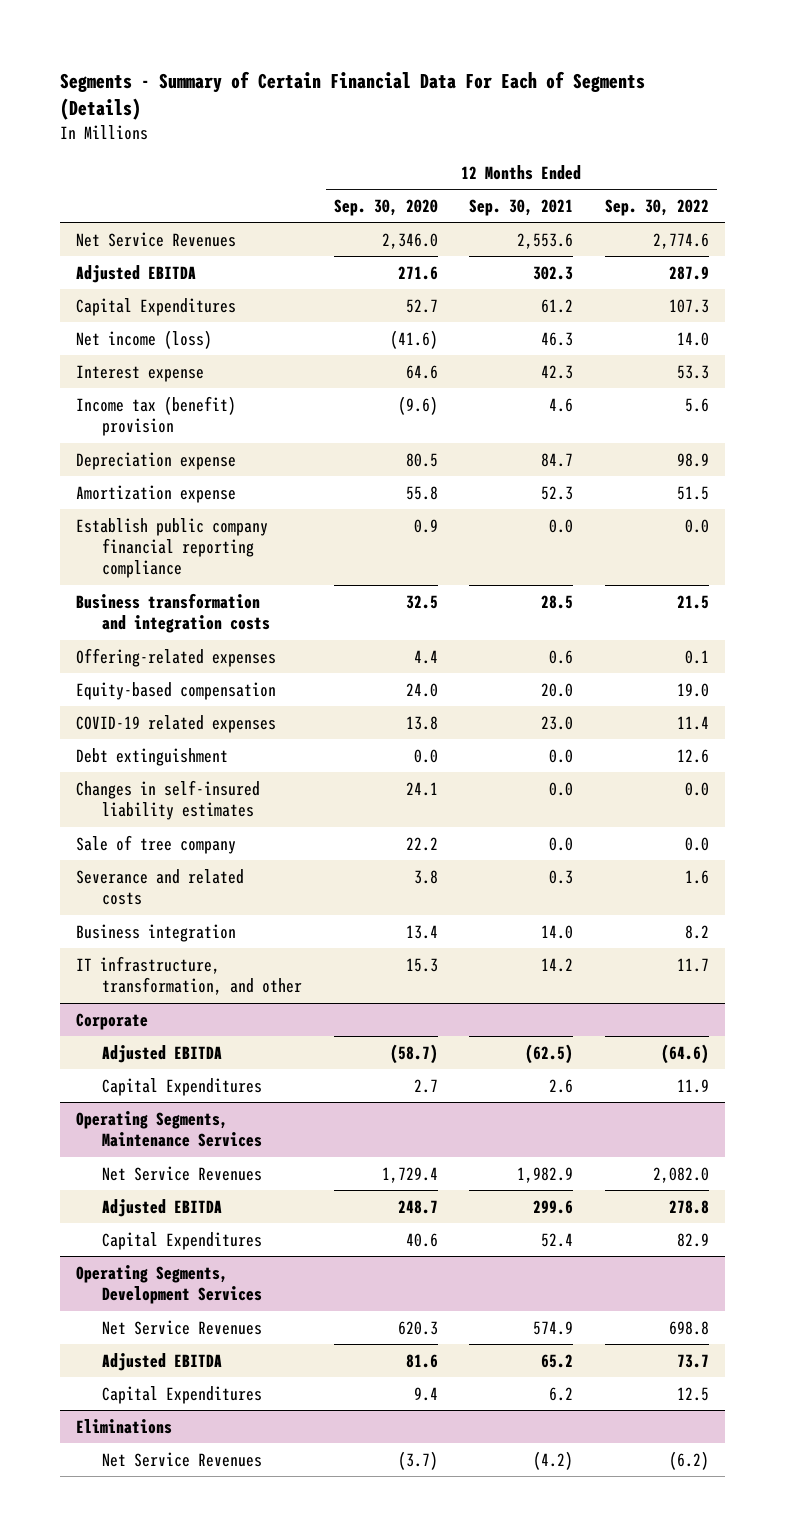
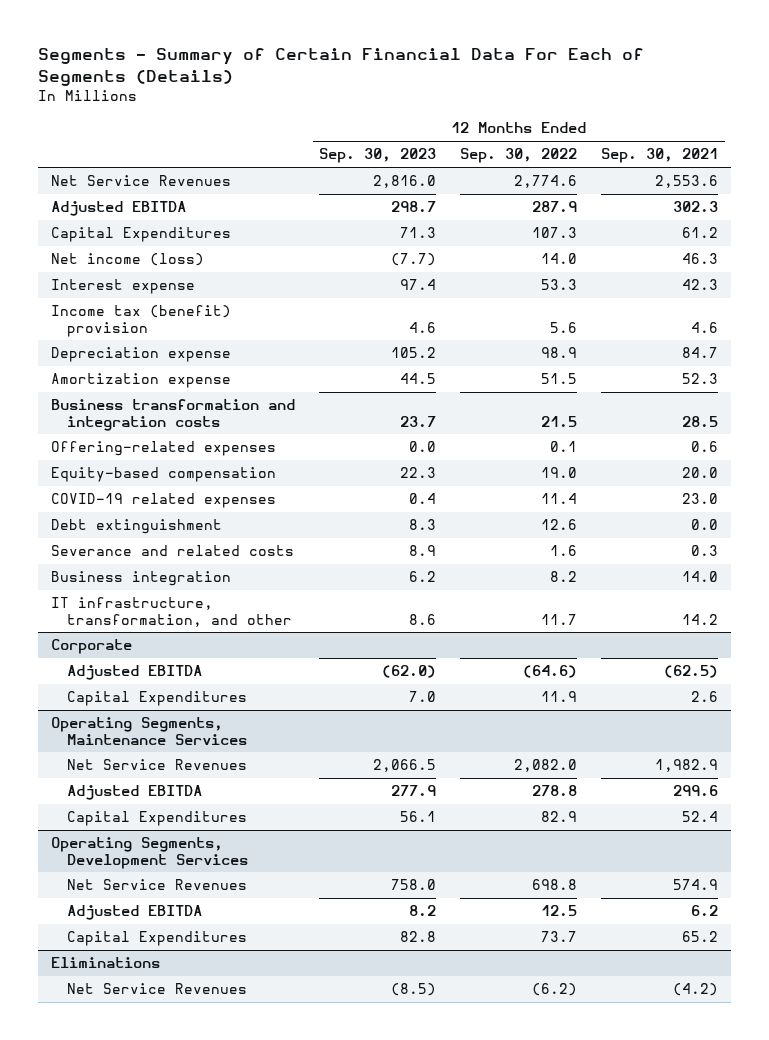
- | 12 Months Ended Sep. 30, 2020 | 12 Months Ended Sep. 30, 2021 | 12 Months Ended Sep. 30, 2022
+ | 12 Months Ended Sep. 30, 2023 | 12 Months Ended Sep. 30, 2022 | 12 Months Ended Sep. 30, 2021
- Establish public company financial reporting compliance | 0.9 | 0.0 | 0.0
- Changes in self-insured liability estimates | 24.1 | 0.0 | 0.0
- Sale of tree company | 22.2 | 0.0 | 0.0
@ Operating Segments, Development Services
- Adjusted EBITDA | 81.6 | 65.2 | 73.7
- Capital Expenditures | 9.4 | 6.2 | 12.5
+ Adjusted EBITDA | 8.2 | 12.5 | 6.2
+ Capital Expenditures | 82.8 | 73.7 | 65.2

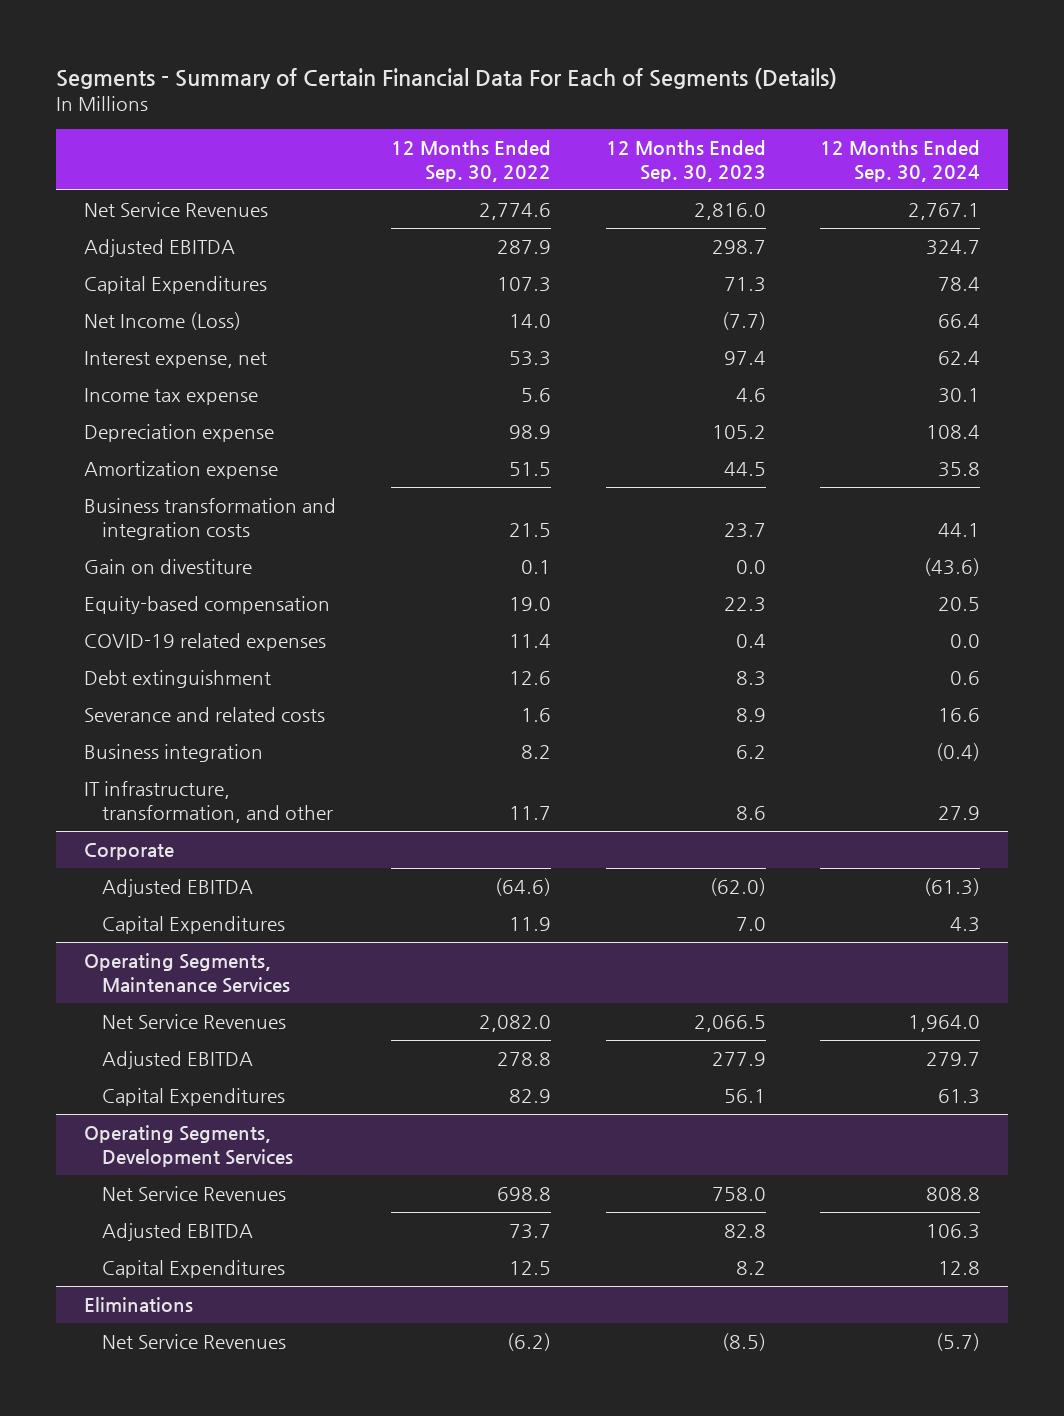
- | 12 Months Ended Sep. 30, 2023 | 12 Months Ended Sep. 30, 2022 | 12 Months Ended Sep. 30, 2021
+ | 12 Months Ended Sep. 30, 2022 | 12 Months Ended Sep. 30, 2023 | 12 Months Ended Sep. 30, 2024
- Net income (loss) | (7.7) | 14.0 | 46.3
- Interest expense | 97.4 | 53.3 | 42.3
- Income tax (benefit) provision | 4.6 | 5.6 | 4.6
+ Net Income (Loss) | 14.0 | (7.7) | 66.4
+ Interest expense, net | 53.3 | 97.4 | 62.4
+ Income tax expense | 5.6 | 4.6 | 30.1
- Offering-related expenses | 0.0 | 0.1 | 0.6
+ Gain on divestiture | 0.1 | 0.0 | (43.6)
@ Operating Segments, Development Services
- Adjusted EBITDA | 8.2 | 12.5 | 6.2
- Capital Expenditures | 82.8 | 73.7 | 65.2
+ Adjusted EBITDA | 73.7 | 82.8 | 106.3
+ Capital Expenditures | 12.5 | 8.2 | 12.8

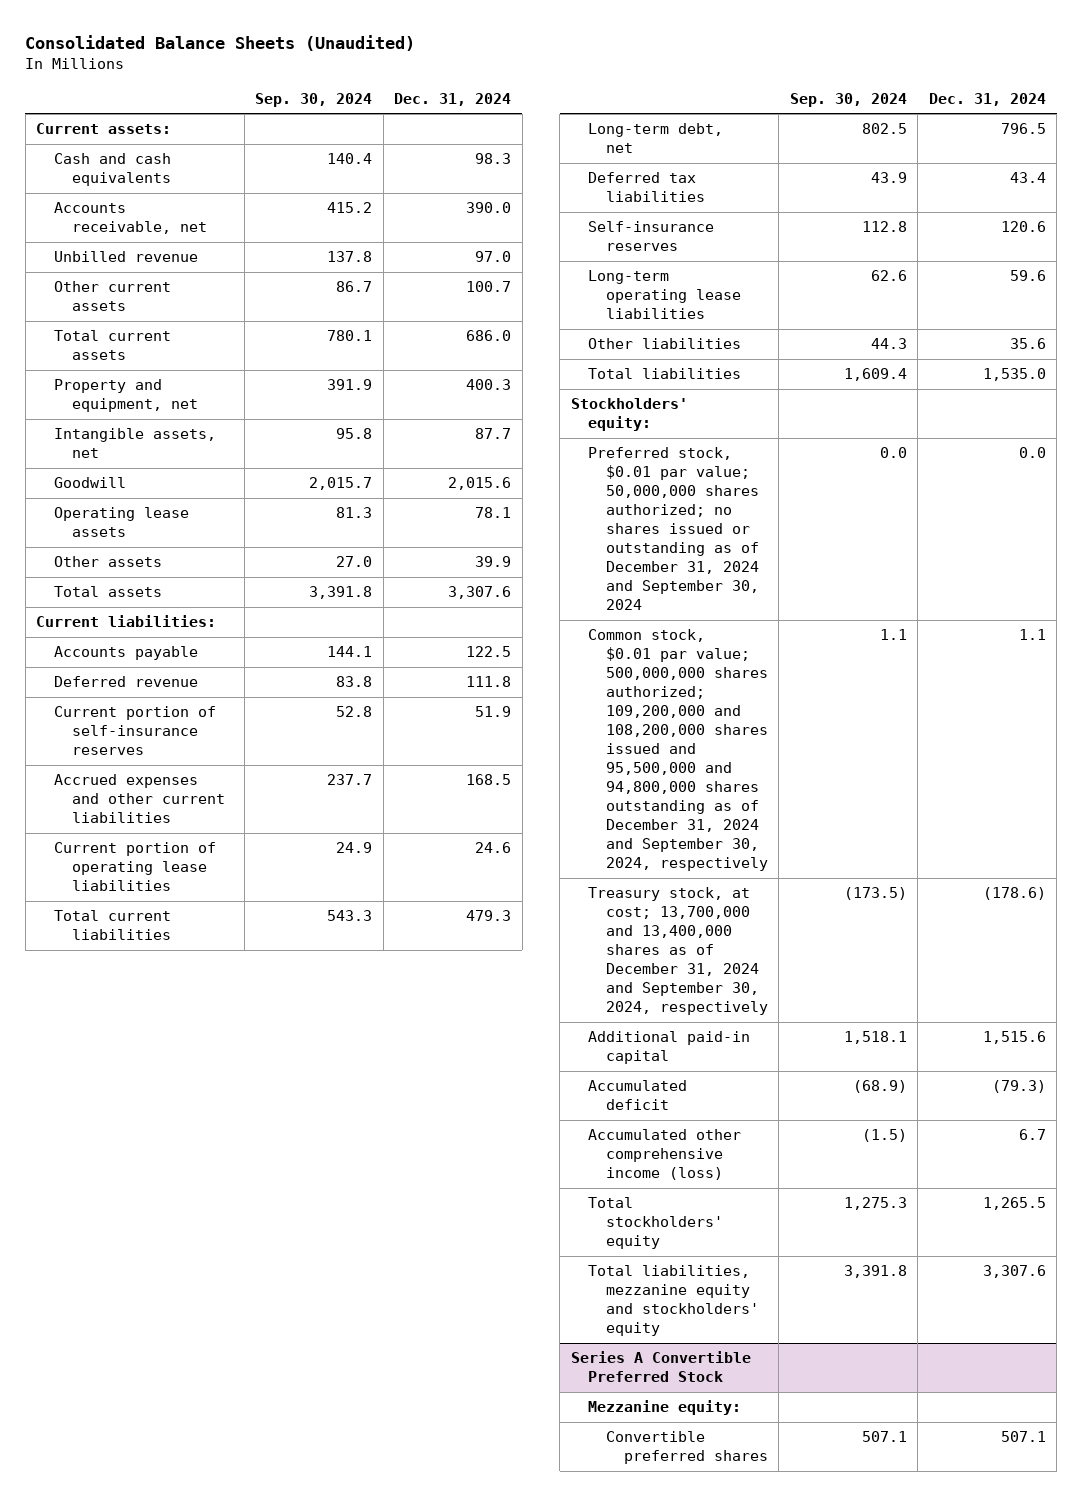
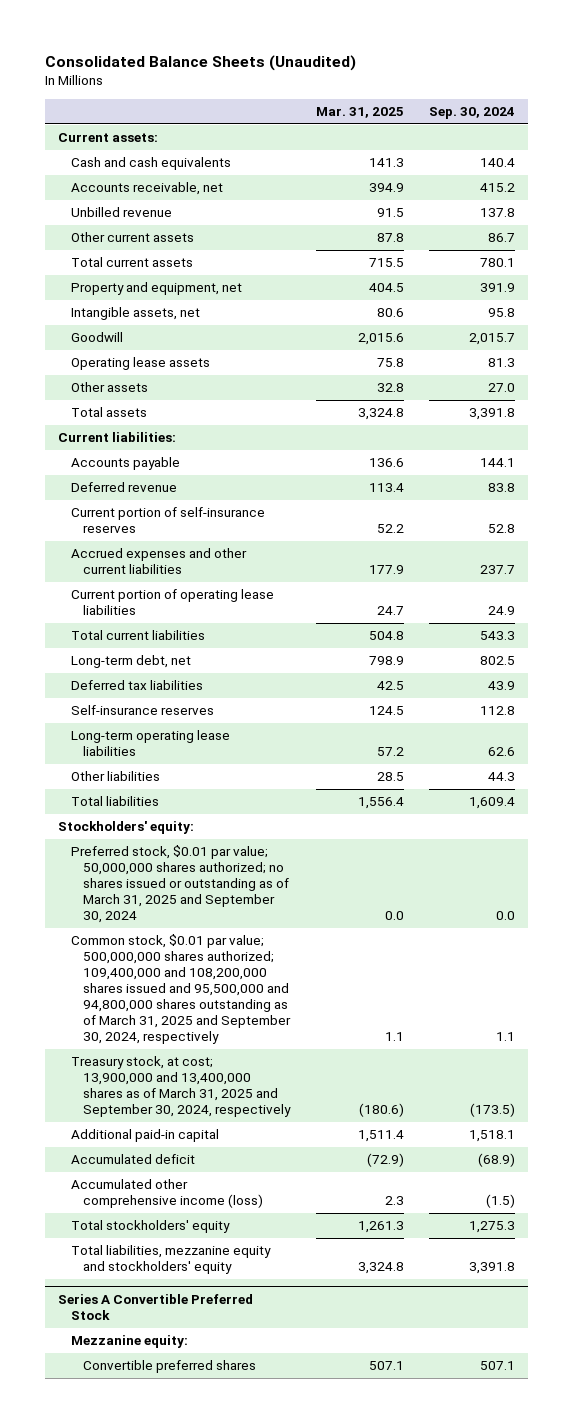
- | Sep. 30, 2024 | Dec. 31, 2024
+ | Mar. 31, 2025 | Sep. 30, 2024
- Preferred stock, $0.01 par value; 50,000,000 shares authorized; no shares issued or outstanding as of December 31, 2024 and September 30, 2024 | 0.0 | 0.0
- Common stock, $0.01 par value; 500,000,000 shares authorized; 109,200,000 and 108,200,000 shares issued and 95,500,000 and 94,800,000 shares outstanding as of December 31, 2024 and September 30, 2024, respectively | 1.1 | 1.1
- Treasury stock, at cost; 13,700,000 and 13,400,000 shares as of December 31, 2024 and September 30, 2024, respectively | (173.5) | (178.6)
+ Preferred stock, $0.01 par value; 50,000,000 shares authorized; no shares issued or outstanding as of March 31, 2025 and September 30, 2024 | 0.0 | 0.0
+ Common stock, $0.01 par value; 500,000,000 shares authorized; 109,400,000 and 108,200,000 shares issued and 95,500,000 and 94,800,000 shares outstanding as of March 31, 2025 and September 30, 2024, respectively | 1.1 | 1.1
+ Treasury stock, at cost; 13,900,000 and 13,400,000 shares as of March 31, 2025 and September 30, 2024, respectively | (180.6) | (173.5)

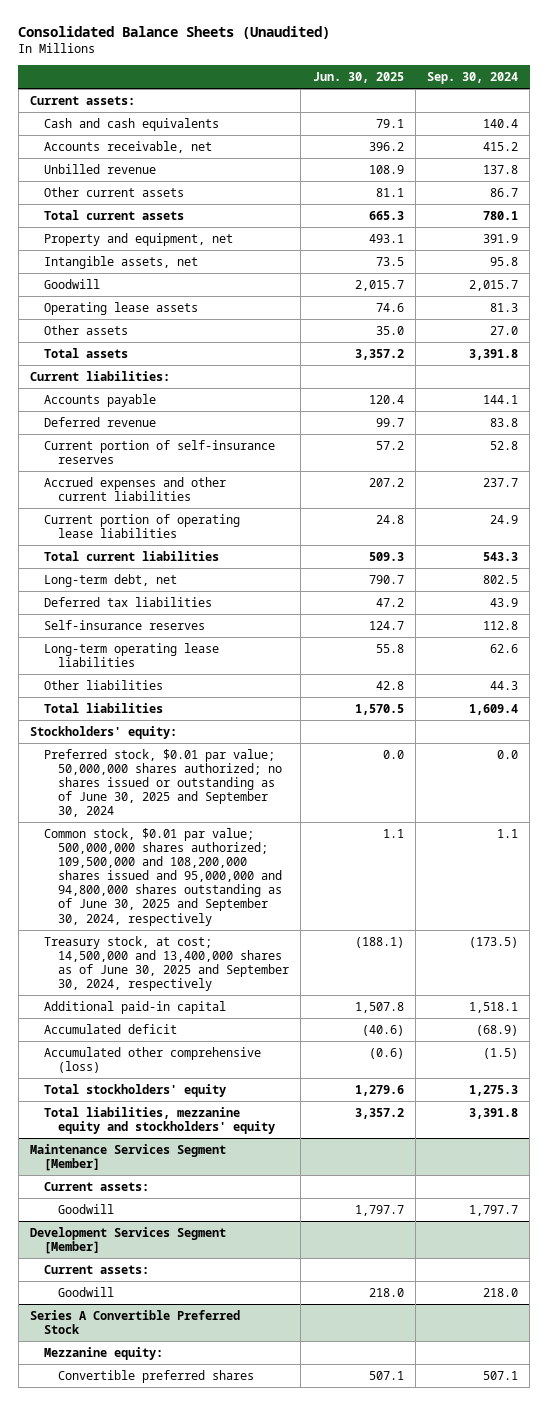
- | Mar. 31, 2025 | Sep. 30, 2024
+ | Jun. 30, 2025 | Sep. 30, 2024
- Preferred stock, $0.01 par value; 50,000,000 shares authorized; no shares issued or outstanding as of March 31, 2025 and September 30, 2024 | 0.0 | 0.0
- Common stock, $0.01 par value; 500,000,000 shares authorized; 109,400,000 and 108,200,000 shares issued and 95,500,000 and 94,800,000 shares outstanding as of March 31, 2025 and September 30, 2024, respectively | 1.1 | 1.1
- Treasury stock, at cost; 13,900,000 and 13,400,000 shares as of March 31, 2025 and September 30, 2024, respectively | (180.6) | (173.5)
+ Preferred stock, $0.01 par value; 50,000,000 shares authorized; no shares issued or outstanding as of June 30, 2025 and September 30, 2024 | 0.0 | 0.0
+ Common stock, $0.01 par value; 500,000,000 shares authorized; 109,500,000 and 108,200,000 shares issued and 95,000,000 and 94,800,000 shares outstanding as of June 30, 2025 and September 30, 2024, respectively | 1.1 | 1.1
+ Treasury stock, at cost; 14,500,000 and 13,400,000 shares as of June 30, 2025 and September 30, 2024, respectively | (188.1) | (173.5)
- Accumulated other comprehensive income (loss) | 2.3 | (1.5)
+ Accumulated other comprehensive (loss) | (0.6) | (1.5)
+ Maintenance Services Segment [Member]
+ Current assets:
+ Goodwill | 1,797.7 | 1,797.7
+ Development Services Segment [Member]
+ Current assets:
+ Goodwill | 218.0 | 218.0

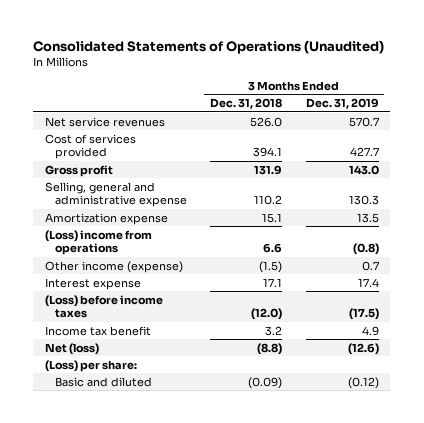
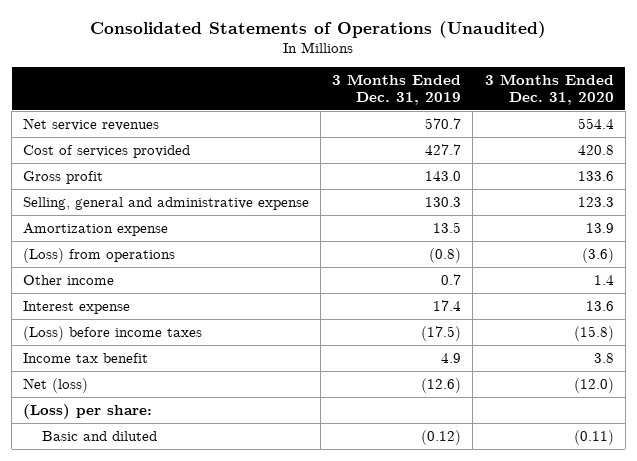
- | 3 Months Ended Dec. 31, 2018 | 3 Months Ended Dec. 31, 2019
+ | 3 Months Ended Dec. 31, 2019 | 3 Months Ended Dec. 31, 2020
- (Loss) income from operations | 6.6 | (0.8)
- Other income (expense) | (1.5) | 0.7
+ (Loss) from operations | (0.8) | (3.6)
+ Other income | 0.7 | 1.4

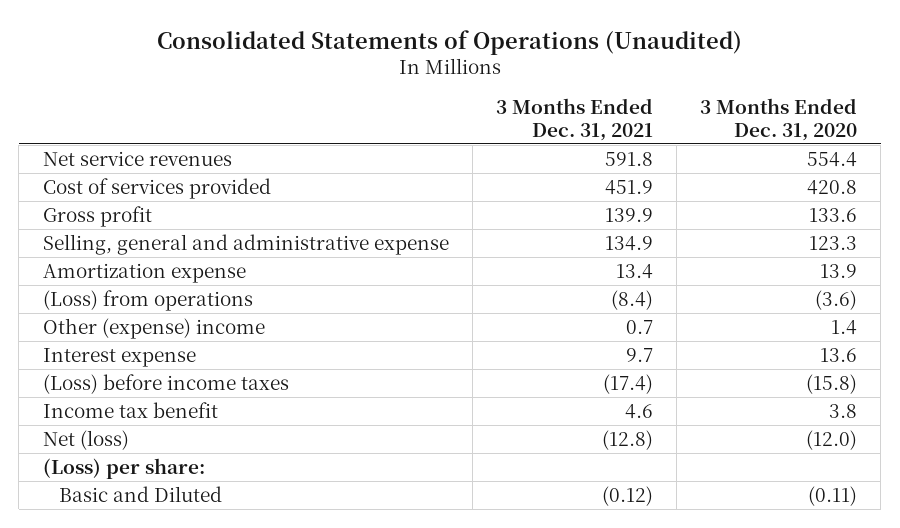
- | 3 Months Ended Dec. 31, 2019 | 3 Months Ended Dec. 31, 2020
+ | 3 Months Ended Dec. 31, 2021 | 3 Months Ended Dec. 31, 2020
- Other income | 0.7 | 1.4
+ Other (expense) income | 0.7 | 1.4
- Basic and diluted | (0.12) | (0.11)
+ Basic and Diluted | (0.12) | (0.11)

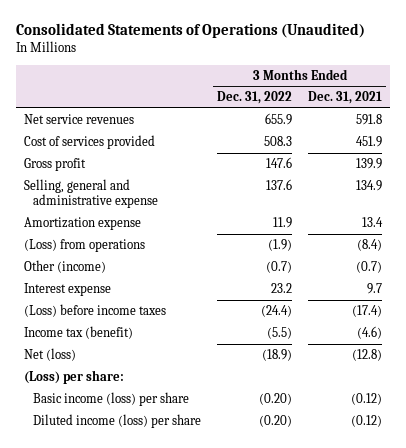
- | 3 Months Ended Dec. 31, 2021 | 3 Months Ended Dec. 31, 2020
+ | 3 Months Ended Dec. 31, 2022 | 3 Months Ended Dec. 31, 2021
- Other (expense) income | 0.7 | 1.4
+ Other (income) | (0.7) | (0.7)
- Income tax benefit | 4.6 | 3.8
+ Income tax (benefit) | (5.5) | (4.6)
- Basic and Diluted | (0.12) | (0.11)
+ Basic income (loss) per share | (0.20) | (0.12)
+ Diluted income (loss) per share | (0.20) | (0.12)

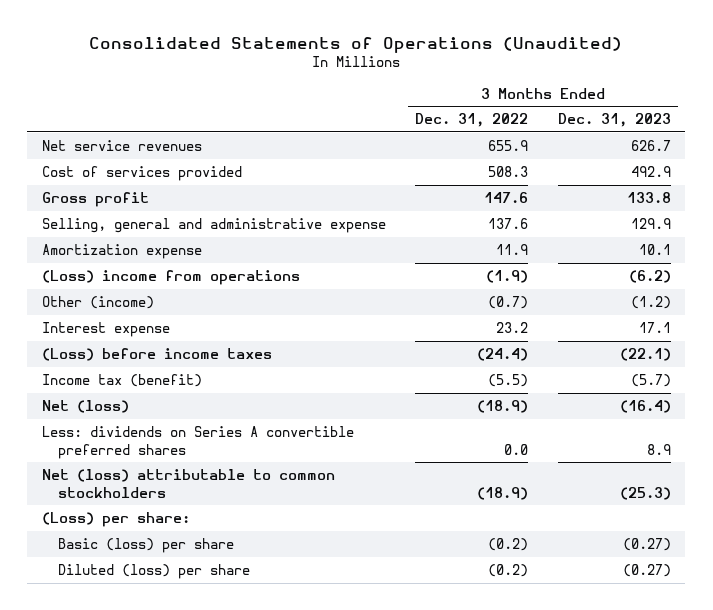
- | 3 Months Ended Dec. 31, 2022 | 3 Months Ended Dec. 31, 2021
+ | 3 Months Ended Dec. 31, 2022 | 3 Months Ended Dec. 31, 2023
- (Loss) from operations | (1.9) | (8.4)
+ (Loss) income from operations | (1.9) | (6.2)
+ Less: dividends on Series A convertible preferred shares | 0.0 | 8.9
+ Net (loss) attributable to common stockholders | (18.9) | (25.3)
- Basic income (loss) per share | (0.20) | (0.12)
- Diluted income (loss) per share | (0.20) | (0.12)
+ Basic (loss) per share | (0.2) | (0.27)
+ Diluted (loss) per share | (0.2) | (0.27)

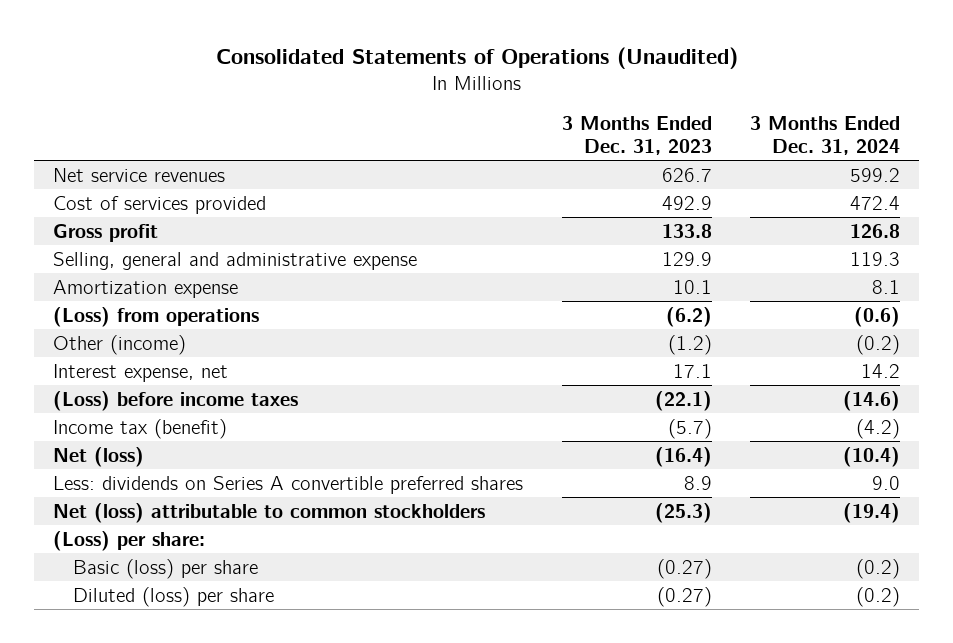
- | 3 Months Ended Dec. 31, 2022 | 3 Months Ended Dec. 31, 2023
+ | 3 Months Ended Dec. 31, 2023 | 3 Months Ended Dec. 31, 2024
- (Loss) income from operations | (1.9) | (6.2)
+ (Loss) from operations | (6.2) | (0.6)
- Interest expense | 23.2 | 17.1
+ Interest expense, net | 17.1 | 14.2

